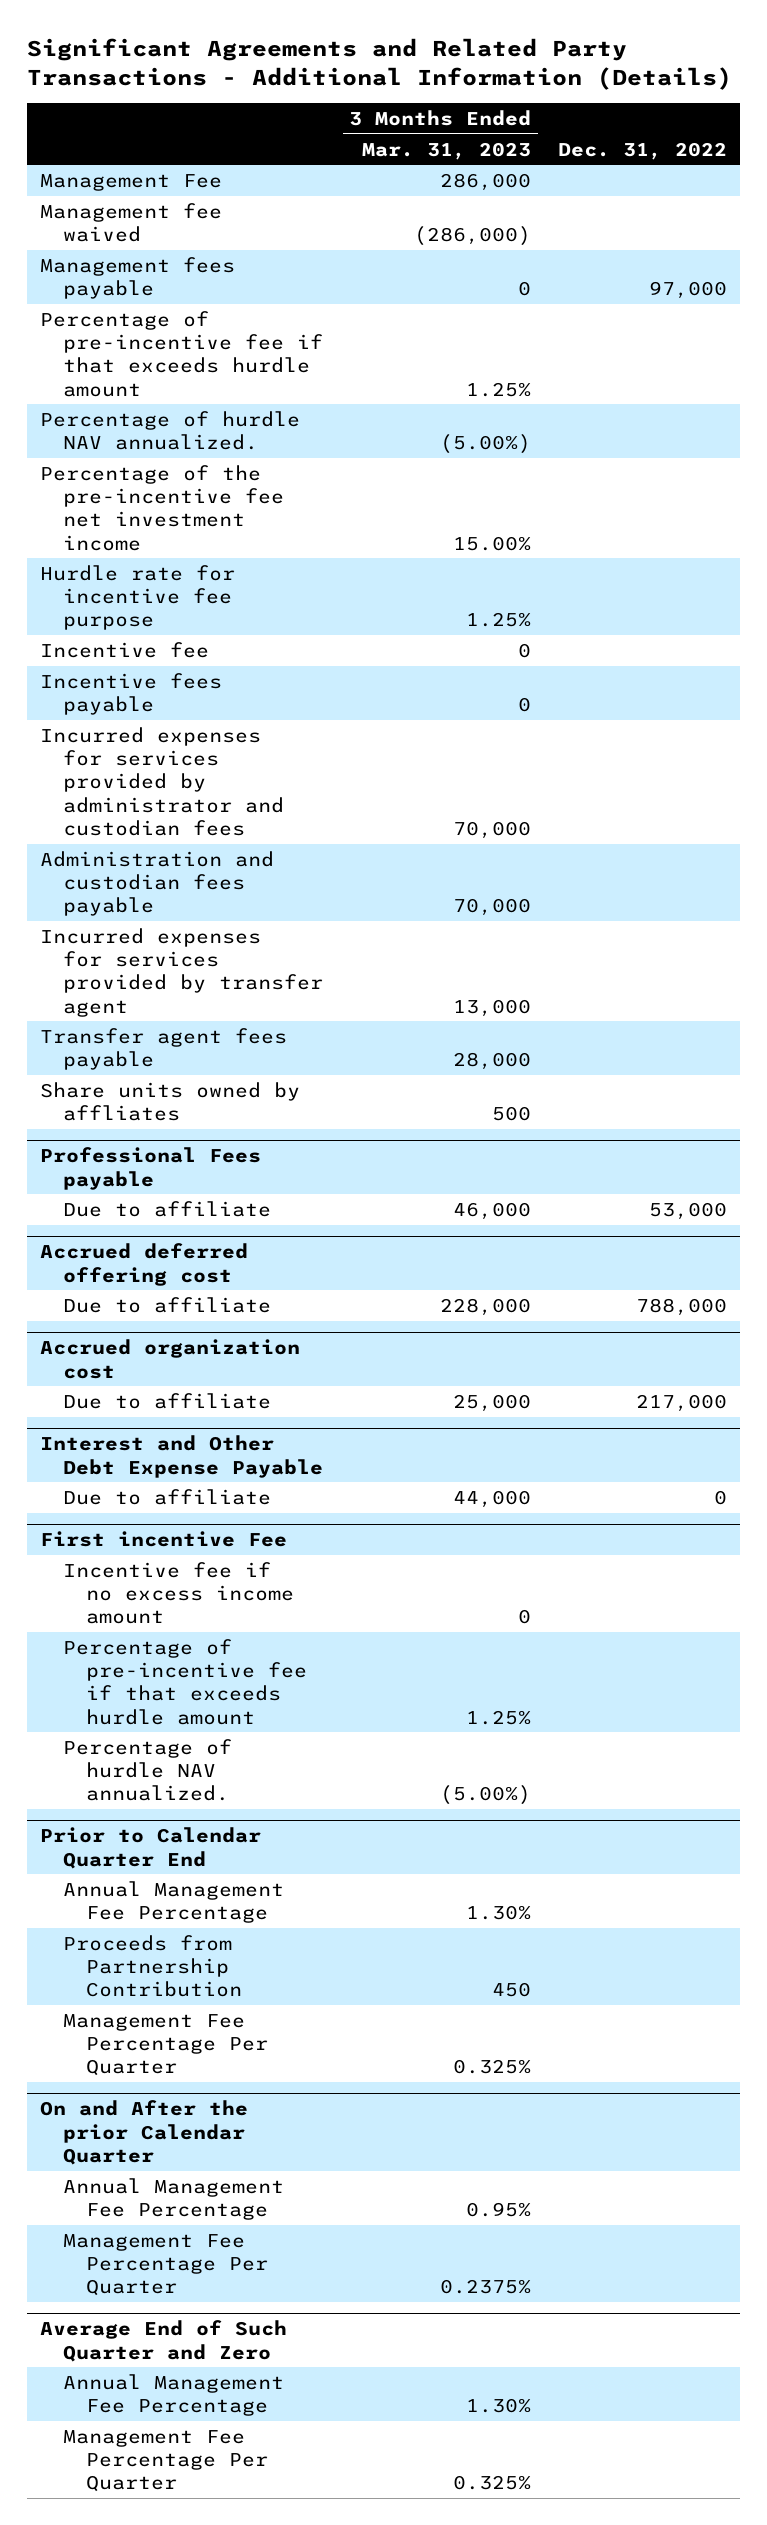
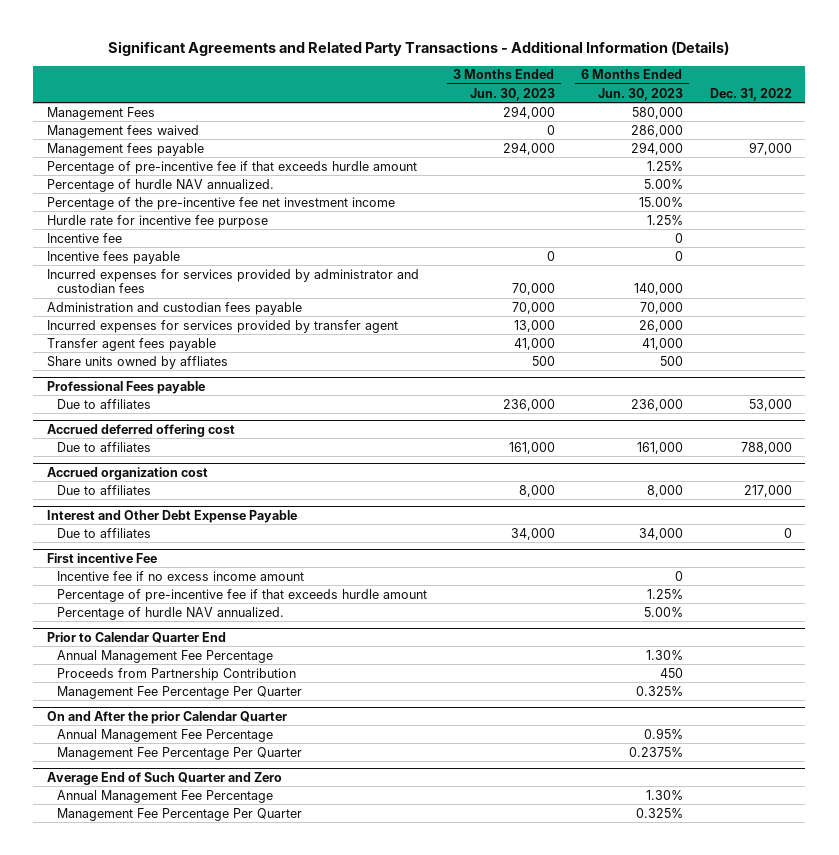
- | 3 Months Ended Mar. 31, 2023 | Dec. 31, 2022
+ | 3 Months Ended Jun. 30, 2023 | 6 Months Ended Jun. 30, 2023 | Dec. 31, 2022
- Management Fee | 286,000 |
- Management fee waived | (286,000) |
+ Management Fees | 294,000 | 580,000 |
+ Management fees waived | 0 | 286,000 |
@ Professional Fees payable
- Due to affiliate | 46,000 | 53,000
+ Due to affiliates | 236,000 | 236,000 | 53,000
@ Accrued deferred offering cost
- Due to affiliate | 228,000 | 788,000
+ Due to affiliates | 161,000 | 161,000 | 788,000
@ Accrued organization cost
- Due to affiliate | 25,000 | 217,000
+ Due to affiliates | 8,000 | 8,000 | 217,000
@ Interest and Other Debt Expense Payable
- Due to affiliate | 44,000 | 0
+ Due to affiliates | 34,000 | 34,000 | 0

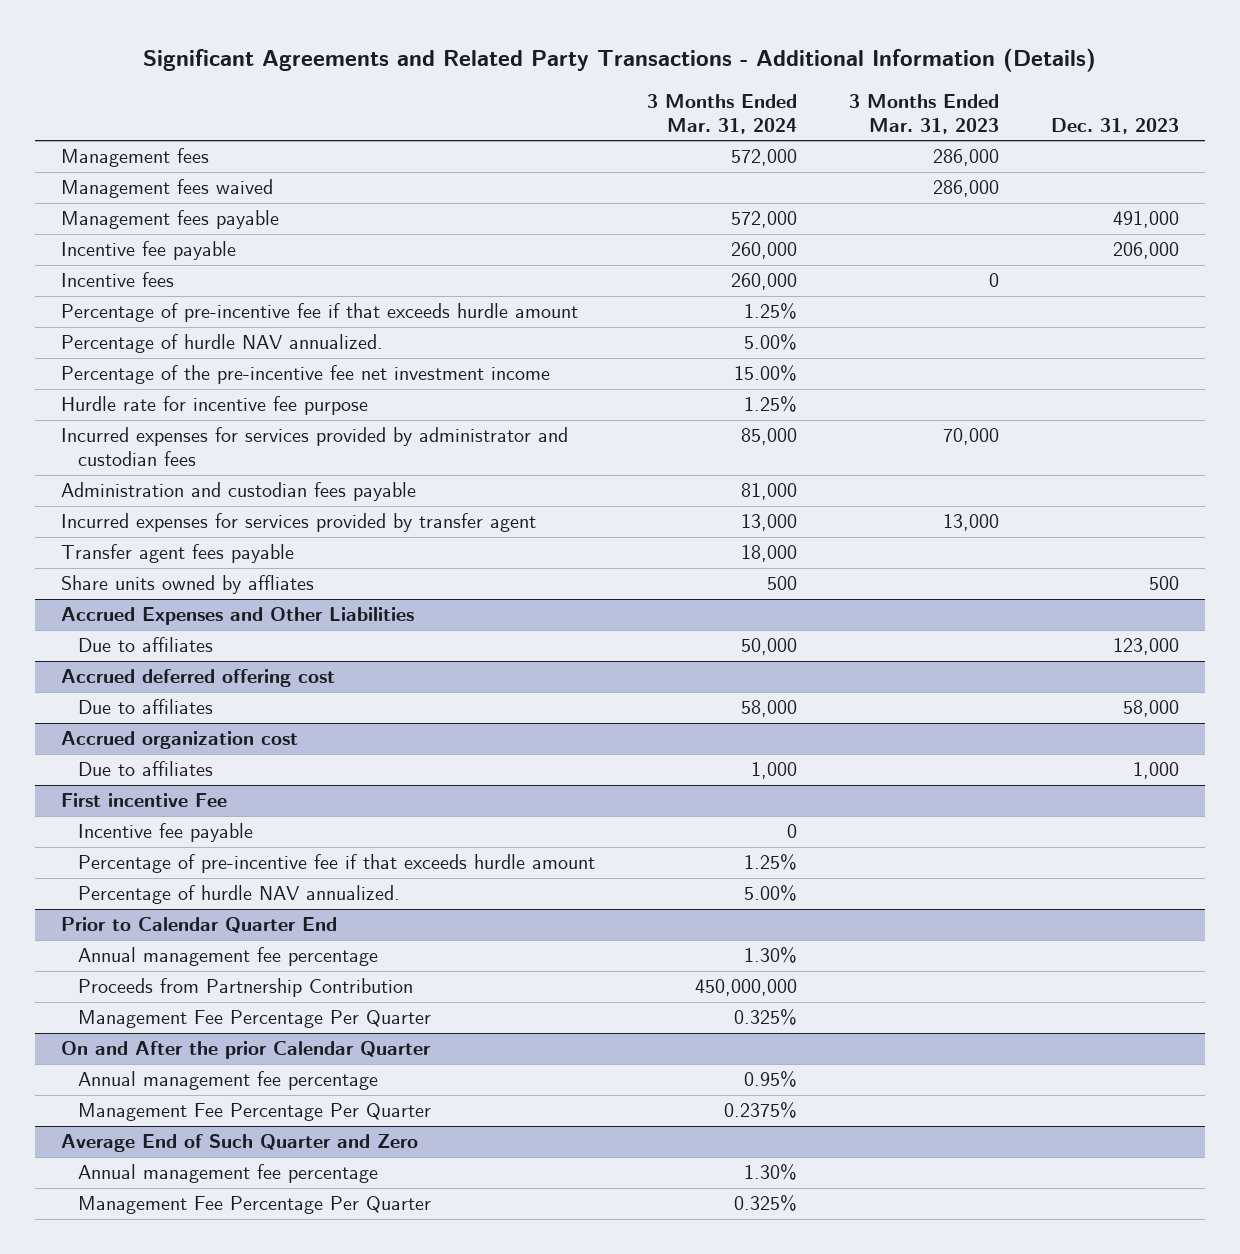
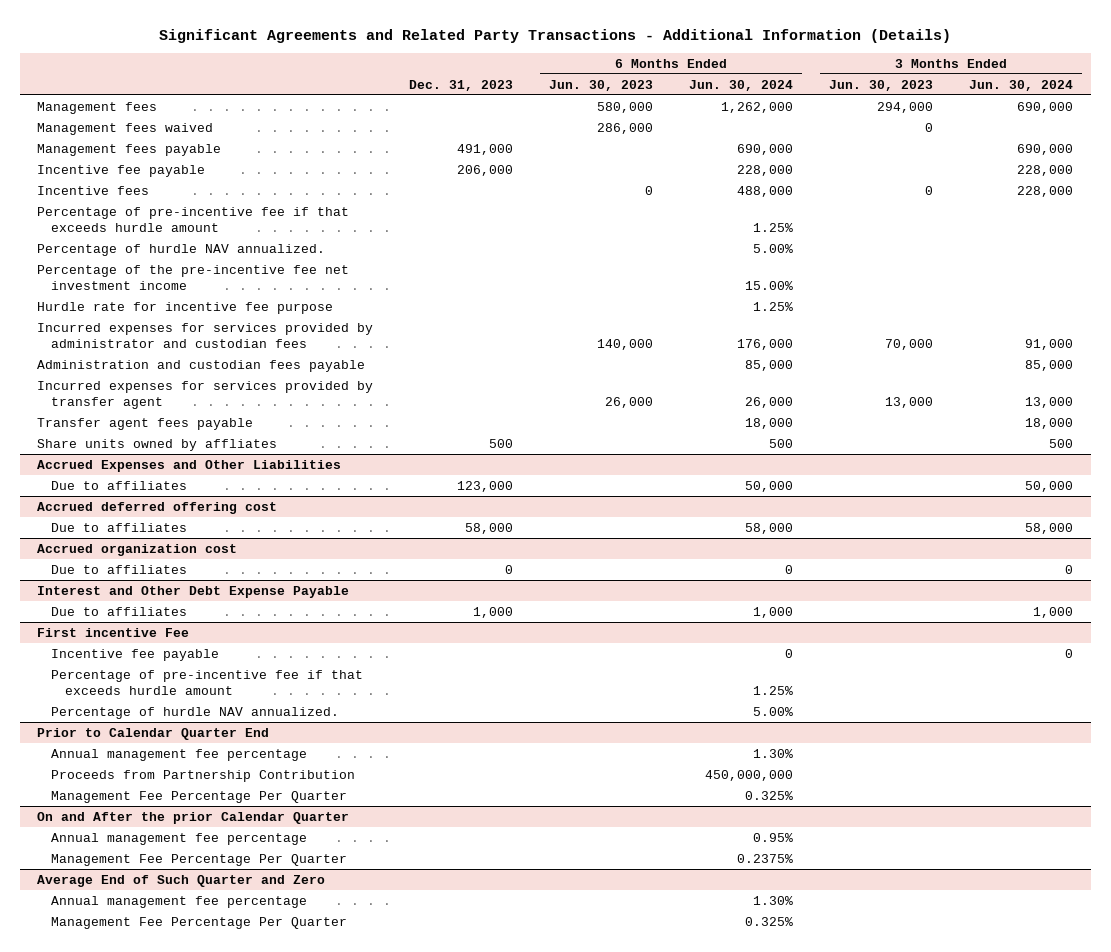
- | 3 Months Ended Mar. 31, 2024 | 3 Months Ended Mar. 31, 2023 | Dec. 31, 2023
+ | Dec. 31, 2023 | 6 Months Ended Jun. 30, 2023 | 6 Months Ended Jun. 30, 2024 | 3 Months Ended Jun. 30, 2023 | 3 Months Ended Jun. 30, 2024
@ Accrued organization cost
- Due to affiliates | 1,000 | | 1,000
+ Due to affiliates | 0 | | 0 | | 0
+ Interest and Other Debt Expense Payable
+ Due to affiliates | 1,000 | | 1,000 | | 1,000

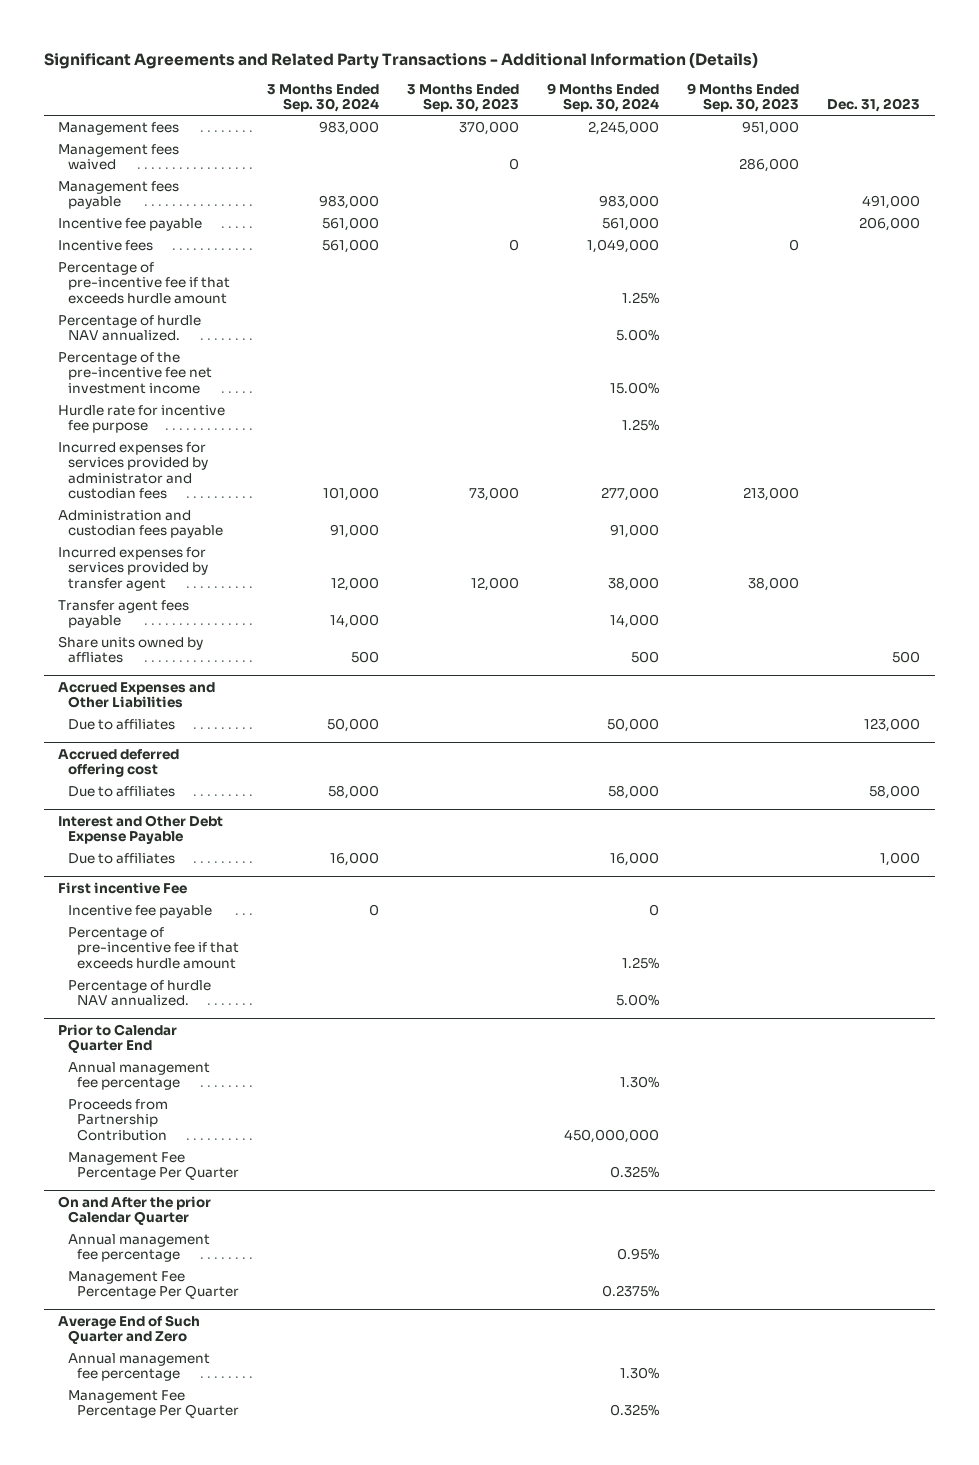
- | Dec. 31, 2023 | 6 Months Ended Jun. 30, 2023 | 6 Months Ended Jun. 30, 2024 | 3 Months Ended Jun. 30, 2023 | 3 Months Ended Jun. 30, 2024
+ | 3 Months Ended Sep. 30, 2024 | 3 Months Ended Sep. 30, 2023 | 9 Months Ended Sep. 30, 2024 | 9 Months Ended Sep. 30, 2023 | Dec. 31, 2023
- Accrued organization cost
- Due to affiliates | 0 | | 0 | | 0

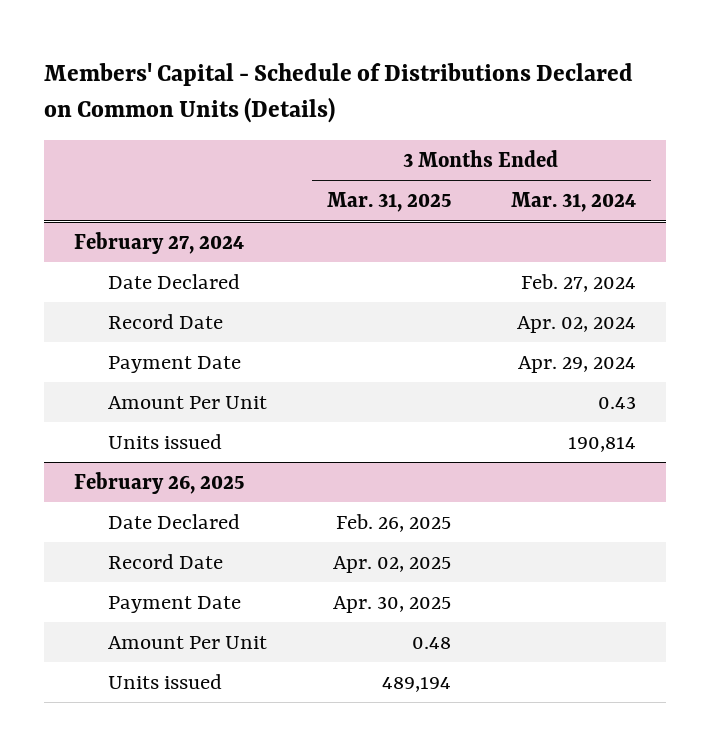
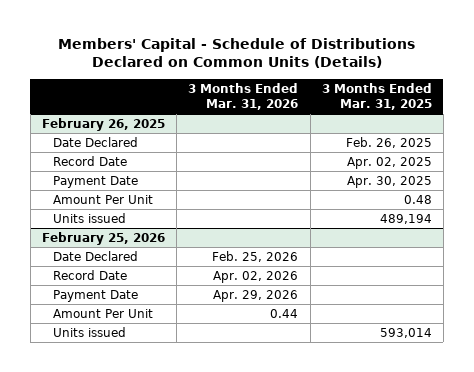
- | 3 Months Ended Mar. 31, 2025 | 3 Months Ended Mar. 31, 2024
+ | 3 Months Ended Mar. 31, 2026 | 3 Months Ended Mar. 31, 2025
- February 27, 2024
- Date Declared | | Feb. 27, 2024
- Record Date | | Apr. 02, 2024
- Payment Date | | Apr. 29, 2024
- Amount Per Unit | | 0.43
- Units issued | | 190,814
+ February 25, 2026
+ Date Declared | Feb. 25, 2026 |
+ Record Date | Apr. 02, 2026 |
+ Payment Date | Apr. 29, 2026 |
+ Amount Per Unit | 0.44 |
+ Units issued | | 593,014

